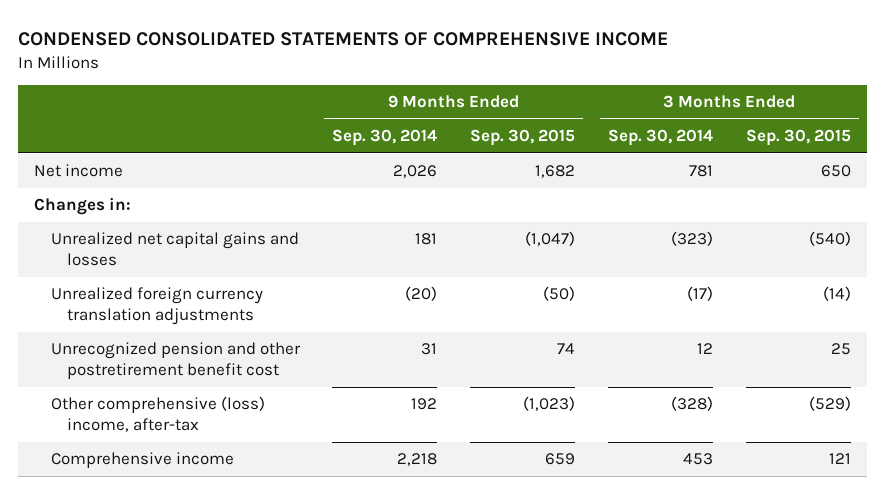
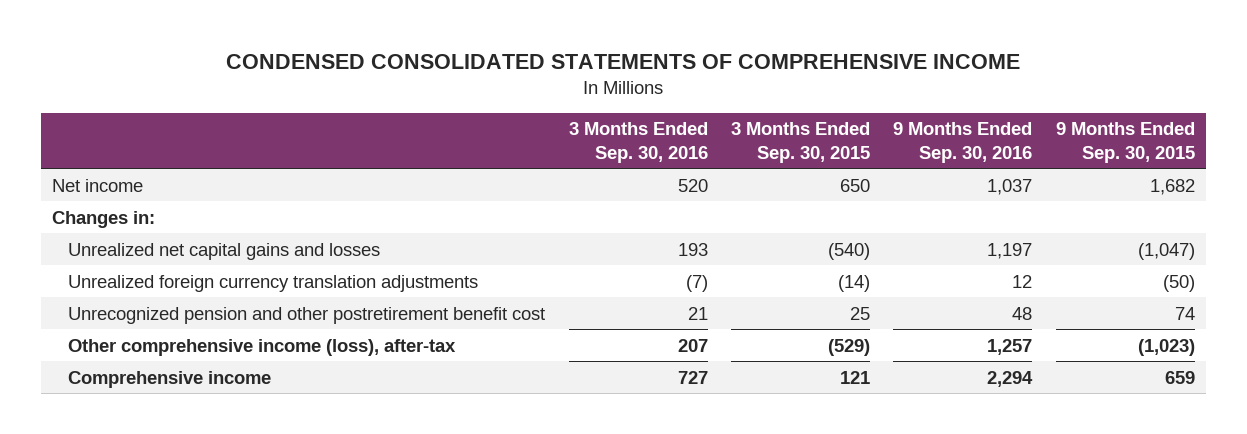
- | 9 Months Ended Sep. 30, 2014 | 9 Months Ended Sep. 30, 2015 | 3 Months Ended Sep. 30, 2014 | 3 Months Ended Sep. 30, 2015
+ | 3 Months Ended Sep. 30, 2016 | 3 Months Ended Sep. 30, 2015 | 9 Months Ended Sep. 30, 2016 | 9 Months Ended Sep. 30, 2015
- Other comprehensive (loss) income, after-tax | 192 | (1,023) | (328) | (529)
+ Other comprehensive income (loss), after-tax | 207 | (529) | 1,257 | (1,023)

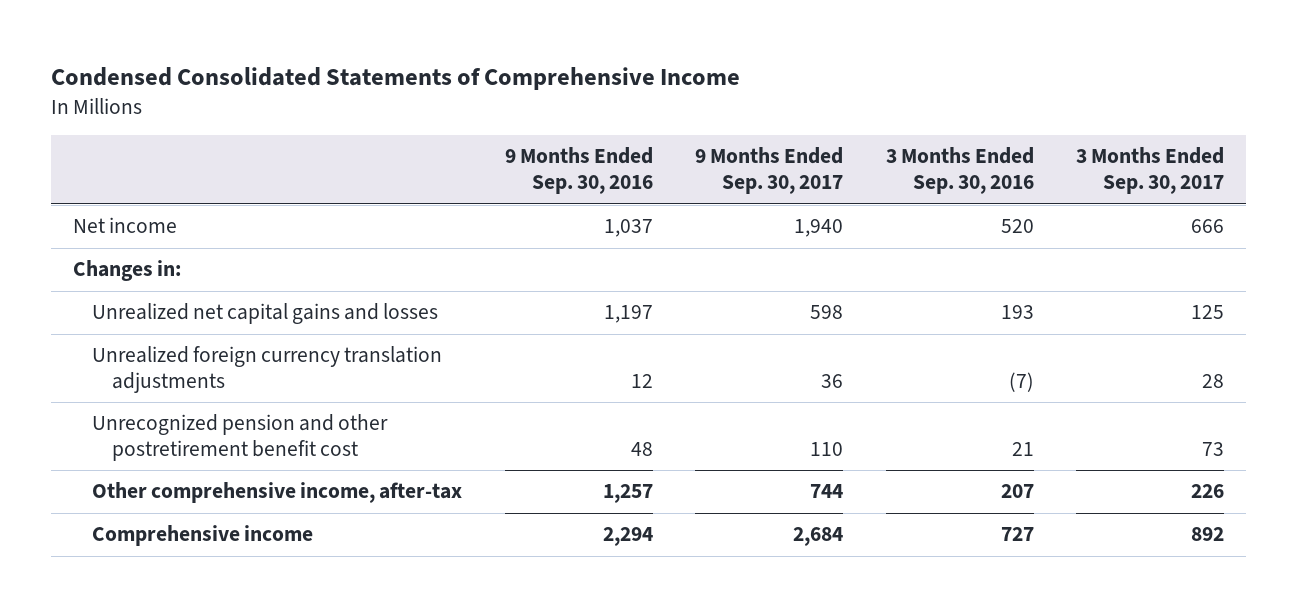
- CONDENSED CONSOLIDATED STATEMENTS OF COMPREHENSIVE INCOME
+ Condensed Consolidated Statements of Comprehensive Income
- | 3 Months Ended Sep. 30, 2016 | 3 Months Ended Sep. 30, 2015 | 9 Months Ended Sep. 30, 2016 | 9 Months Ended Sep. 30, 2015
+ | 9 Months Ended Sep. 30, 2016 | 9 Months Ended Sep. 30, 2017 | 3 Months Ended Sep. 30, 2016 | 3 Months Ended Sep. 30, 2017
- Other comprehensive income (loss), after-tax | 207 | (529) | 1,257 | (1,023)
+ Other comprehensive income, after-tax | 1,257 | 744 | 207 | 226

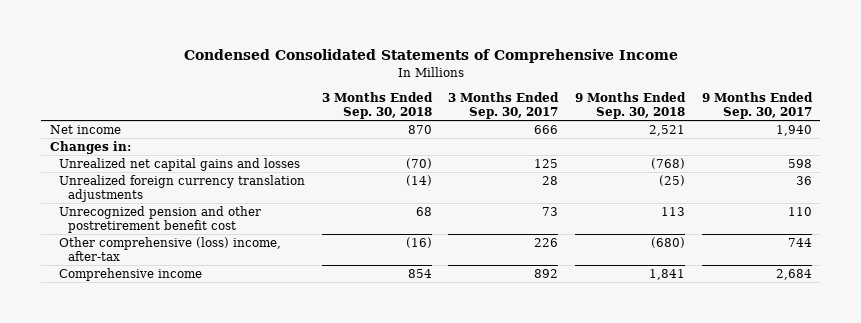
- | 9 Months Ended Sep. 30, 2016 | 9 Months Ended Sep. 30, 2017 | 3 Months Ended Sep. 30, 2016 | 3 Months Ended Sep. 30, 2017
+ | 3 Months Ended Sep. 30, 2018 | 3 Months Ended Sep. 30, 2017 | 9 Months Ended Sep. 30, 2018 | 9 Months Ended Sep. 30, 2017
- Other comprehensive income, after-tax | 1,257 | 744 | 207 | 226
+ Other comprehensive (loss) income, after-tax | (16) | 226 | (680) | 744

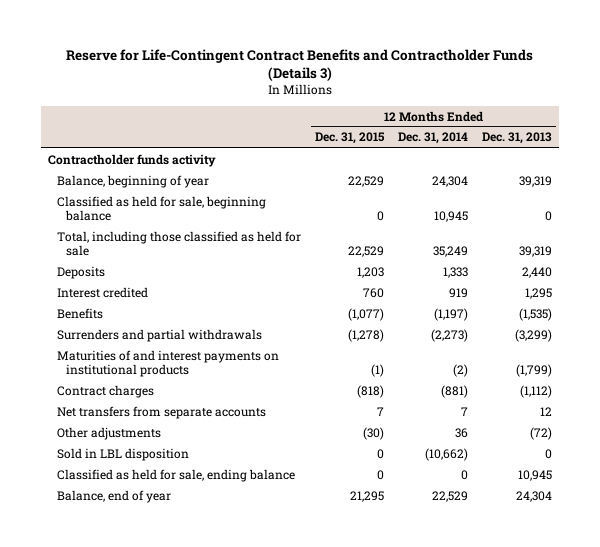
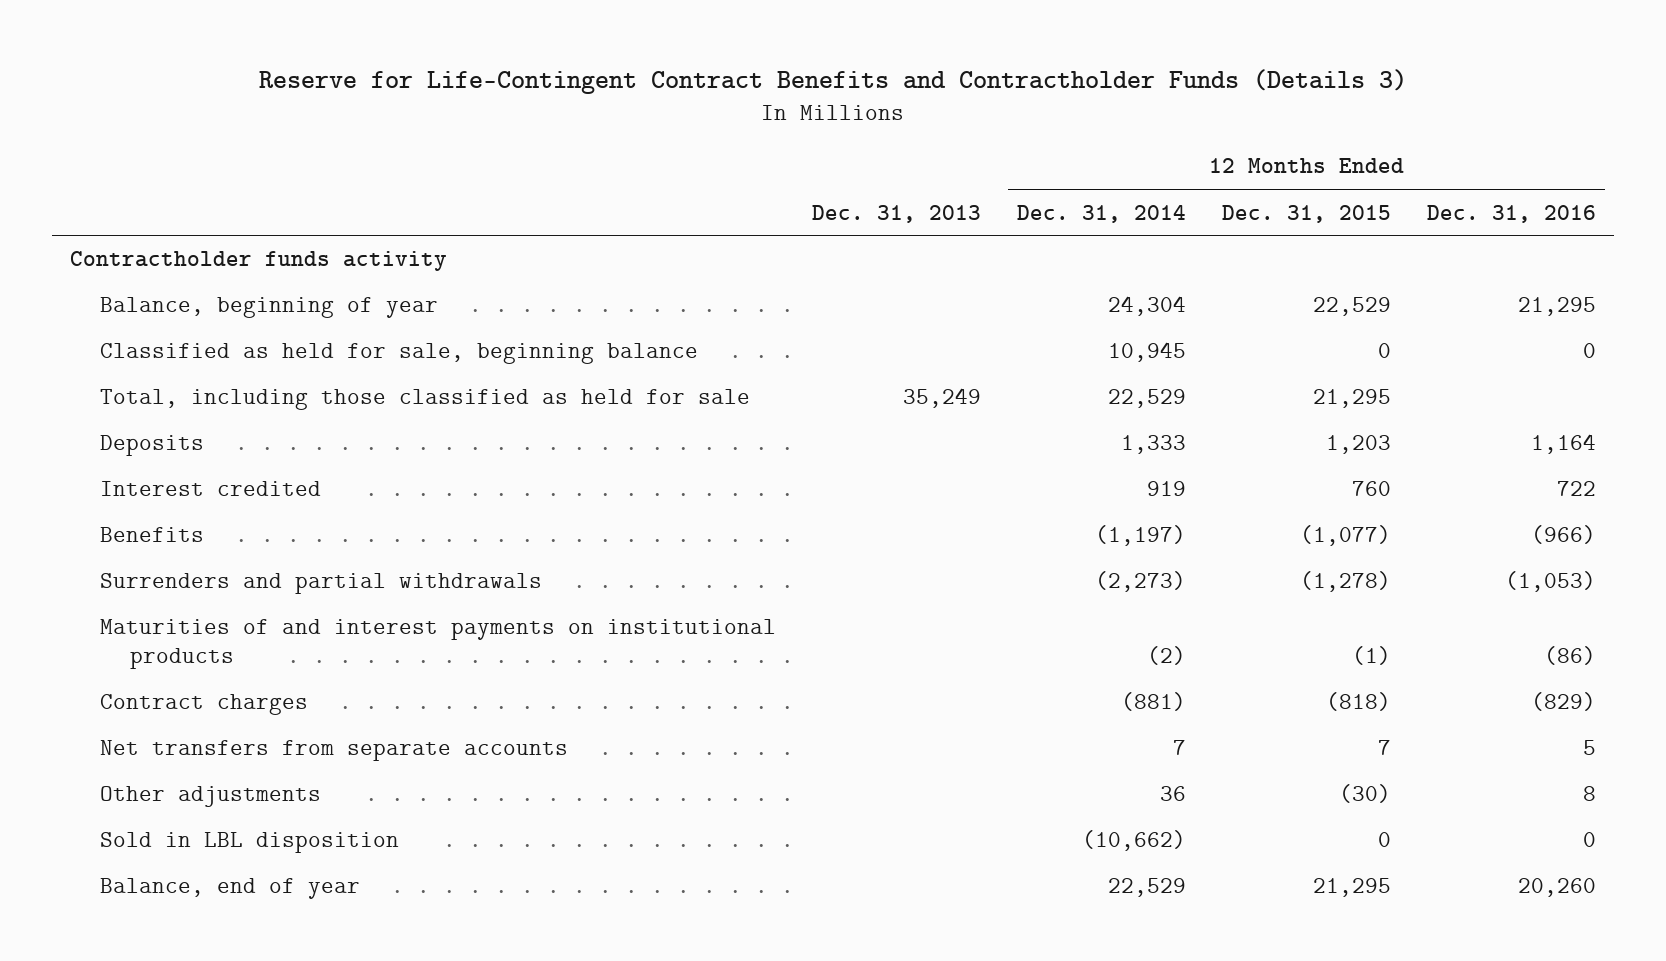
- | 12 Months Ended Dec. 31, 2015 | 12 Months Ended Dec. 31, 2014 | 12 Months Ended Dec. 31, 2013
+ | Dec. 31, 2013 | 12 Months Ended Dec. 31, 2014 | 12 Months Ended Dec. 31, 2015 | 12 Months Ended Dec. 31, 2016
- Total, including those classified as held for sale | 22,529 | 35,249 | 39,319
+ Total, including those classified as held for sale | 35,249 | 22,529 | 21,295 |
- Classified as held for sale, ending balance | 0 | 0 | 10,945

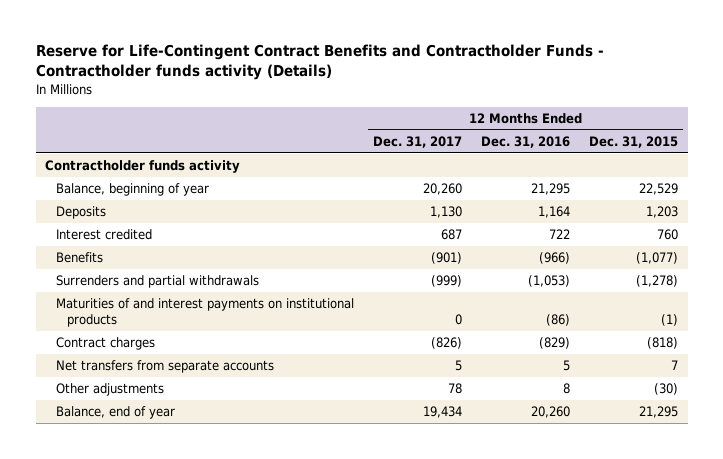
- Reserve for Life-Contingent Contract Benefits and Contractholder Funds (Details 3)
+ Reserve for Life-Contingent Contract Benefits and Contractholder Funds - Contractholder funds activity (Details)
- | Dec. 31, 2013 | 12 Months Ended Dec. 31, 2014 | 12 Months Ended Dec. 31, 2015 | 12 Months Ended Dec. 31, 2016
+ | 12 Months Ended Dec. 31, 2017 | 12 Months Ended Dec. 31, 2016 | 12 Months Ended Dec. 31, 2015
- Classified as held for sale, beginning balance | | 10,945 | 0 | 0
- Total, including those classified as held for sale | 35,249 | 22,529 | 21,295 |
- Sold in LBL disposition | | (10,662) | 0 | 0

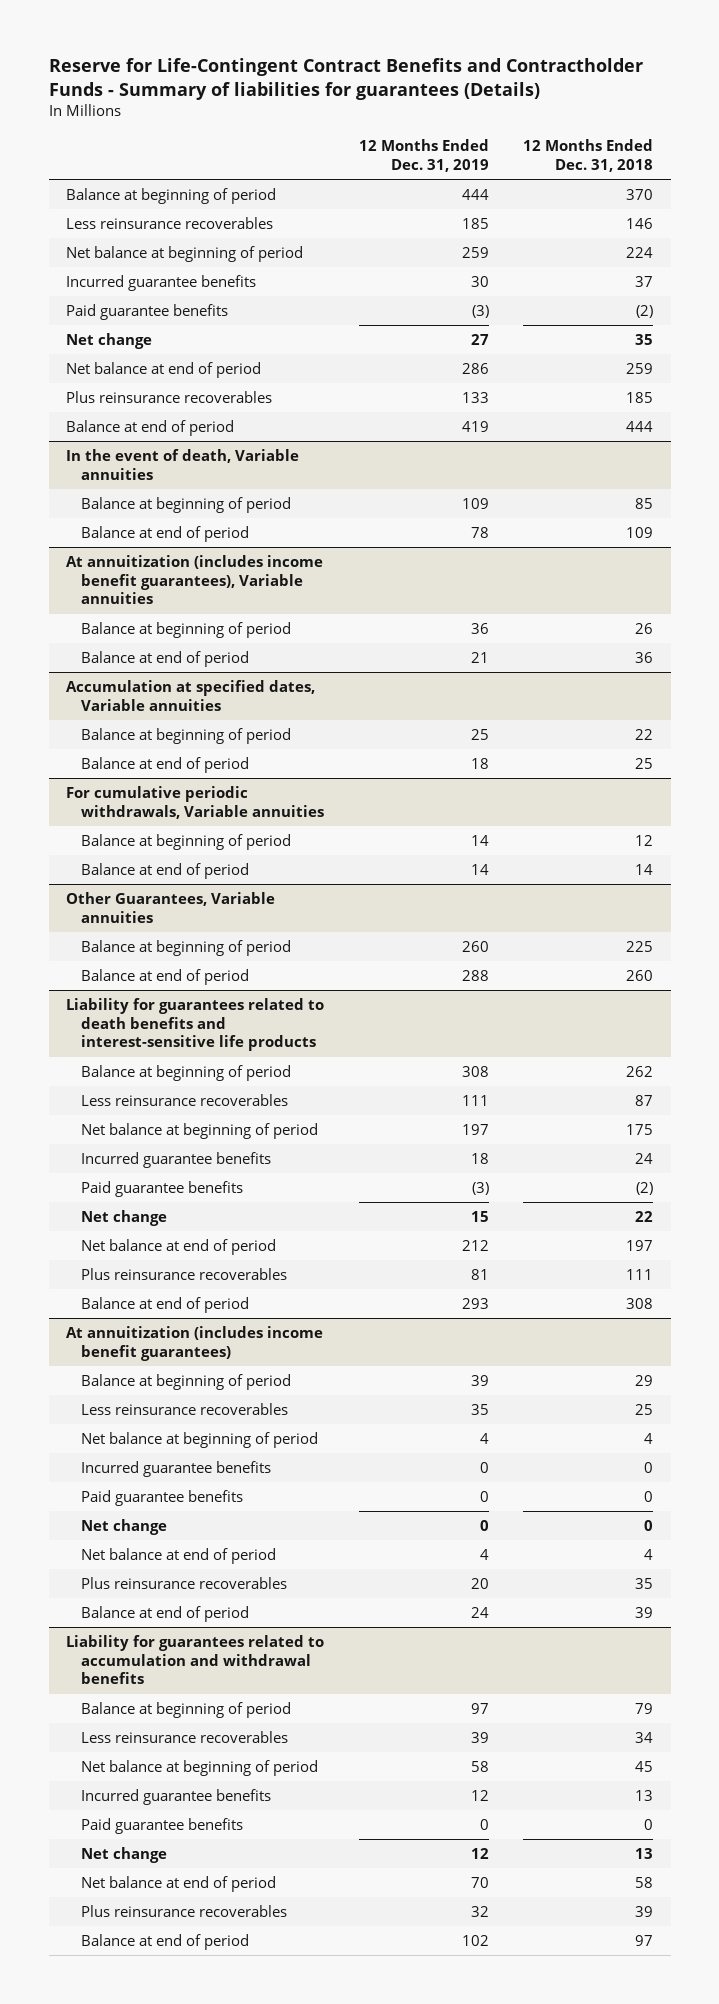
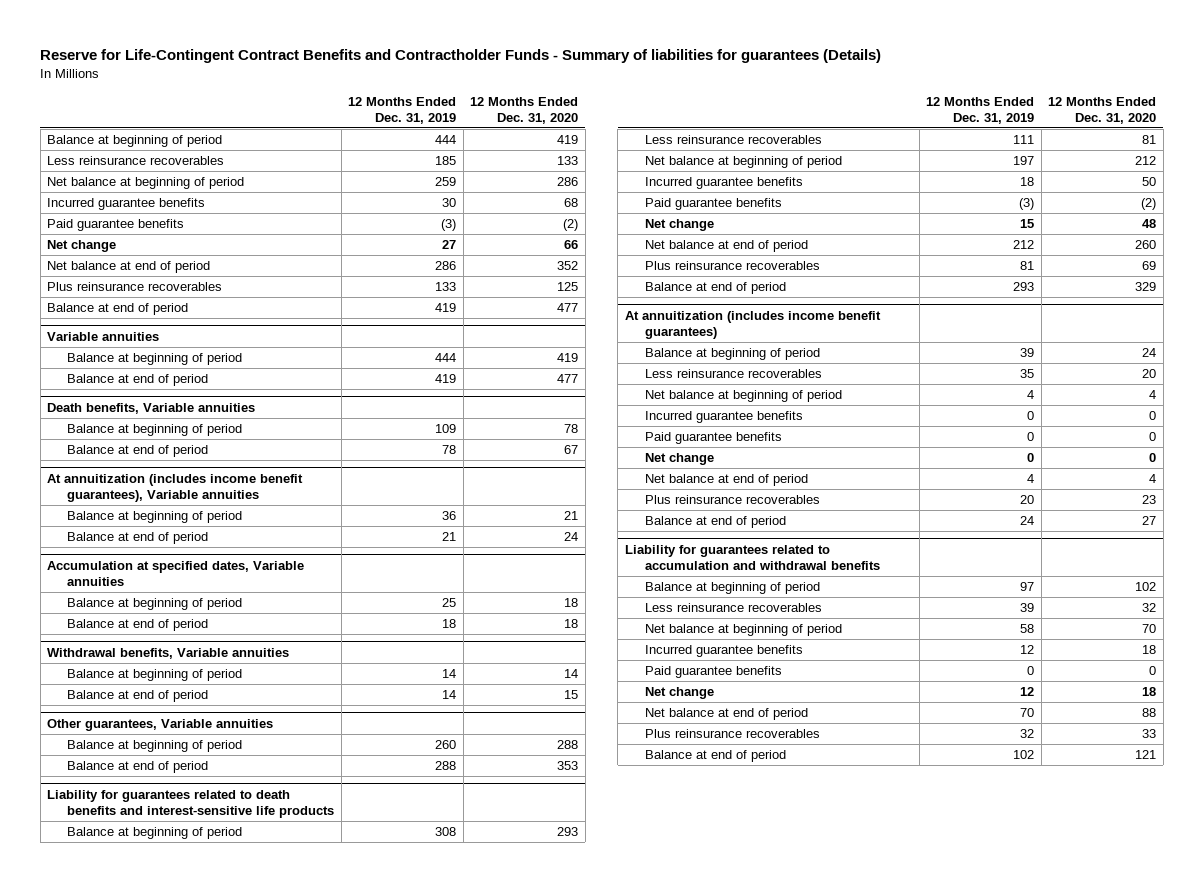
- | 12 Months Ended Dec. 31, 2019 | 12 Months Ended Dec. 31, 2018
+ | 12 Months Ended Dec. 31, 2019 | 12 Months Ended Dec. 31, 2020
- In the event of death, Variable annuities
+ Variable annuities
+ Balance at beginning of period | 444 | 419
+ Balance at end of period | 419 | 477
+ Death benefits, Variable annuities
- For cumulative periodic withdrawals, Variable annuities
+ Withdrawal benefits, Variable annuities
- Other Guarantees, Variable annuities
+ Other guarantees, Variable annuities

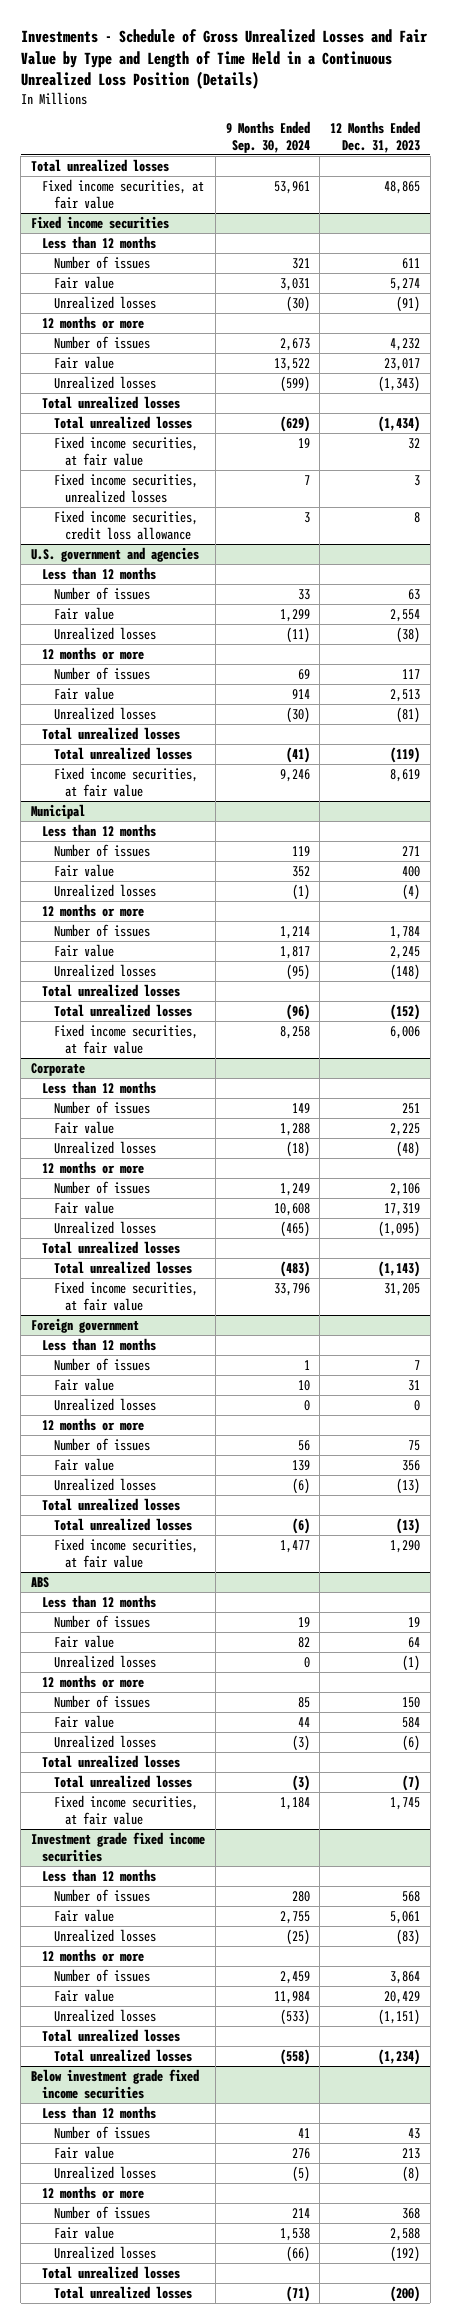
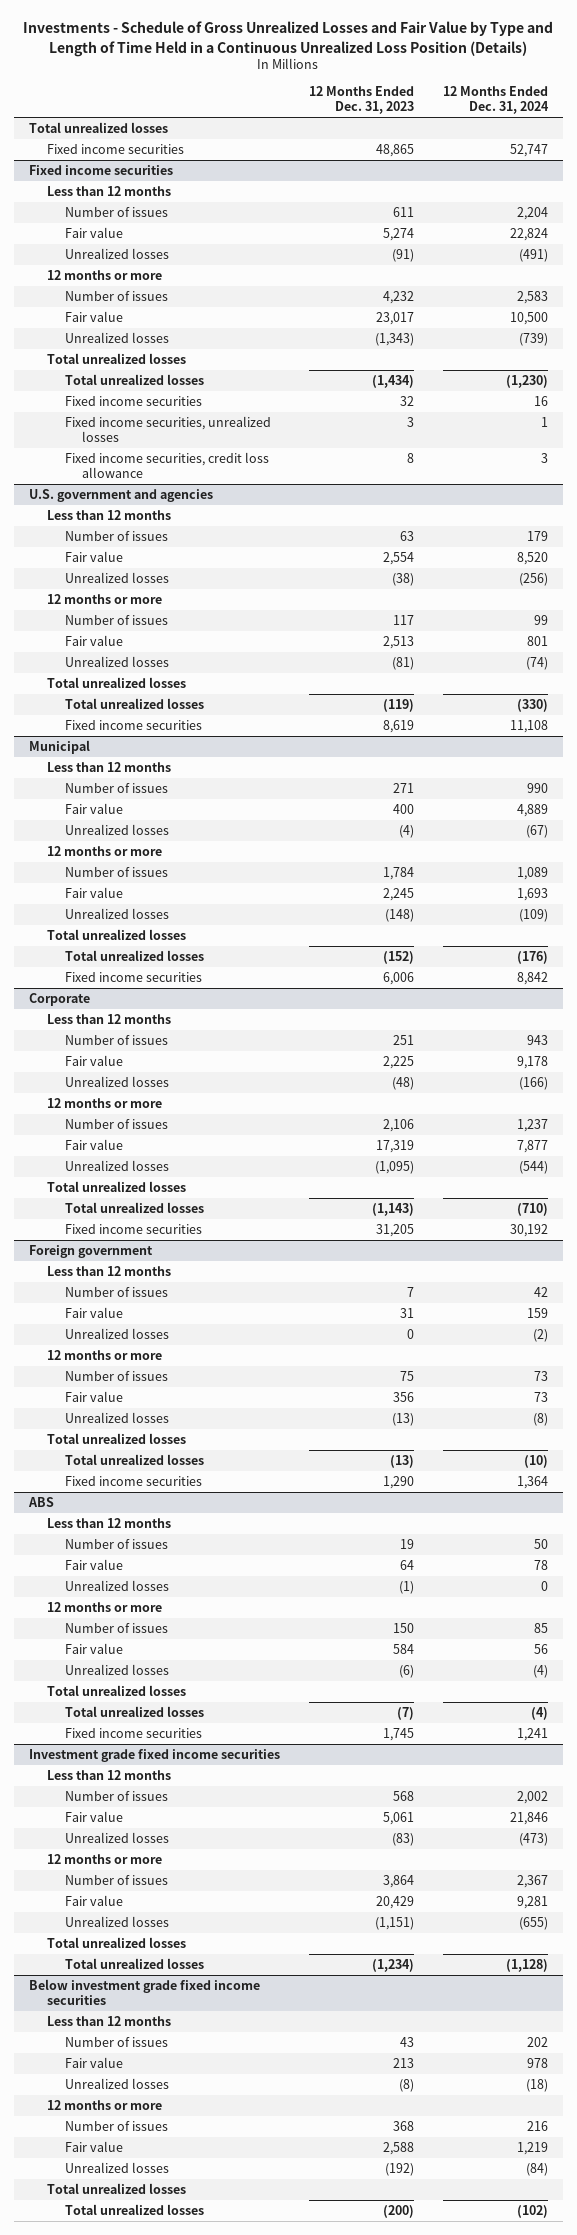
- | 9 Months Ended Sep. 30, 2024 | 12 Months Ended Dec. 31, 2023
+ | 12 Months Ended Dec. 31, 2023 | 12 Months Ended Dec. 31, 2024
- Fixed income securities, at fair value | 53,961 | 48,865
+ Fixed income securities | 48,865 | 52,747
@ Fixed income securities
- Fixed income securities, at fair value | 19 | 32
+ Fixed income securities | 32 | 16
@ U.S. government and agencies
- Fixed income securities, at fair value | 9,246 | 8,619
+ Fixed income securities | 8,619 | 11,108
@ Municipal
- Fixed income securities, at fair value | 8,258 | 6,006
+ Fixed income securities | 6,006 | 8,842
@ Corporate
- Fixed income securities, at fair value | 33,796 | 31,205
+ Fixed income securities | 31,205 | 30,192
@ Foreign government
- Fixed income securities, at fair value | 1,477 | 1,290
+ Fixed income securities | 1,290 | 1,364
@ ABS
- Fixed income securities, at fair value | 1,184 | 1,745
+ Fixed income securities | 1,745 | 1,241

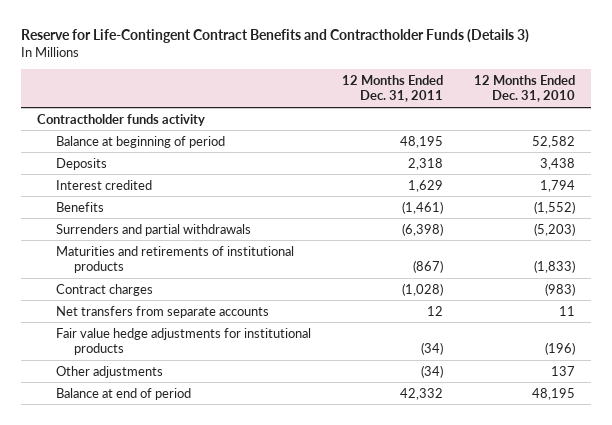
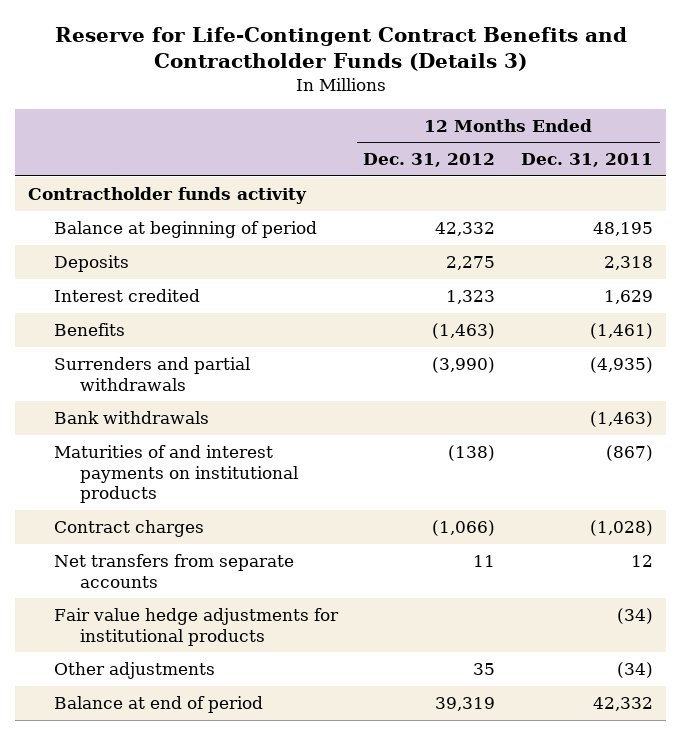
- | 12 Months Ended Dec. 31, 2011 | 12 Months Ended Dec. 31, 2010
+ | 12 Months Ended Dec. 31, 2012 | 12 Months Ended Dec. 31, 2011
- Surrenders and partial withdrawals | (6,398) | (5,203)
- Maturities and retirements of institutional products | (867) | (1,833)
+ Surrenders and partial withdrawals | (3,990) | (4,935)
+ Bank withdrawals | | (1,463)
+ Maturities of and interest payments on institutional products | (138) | (867)

